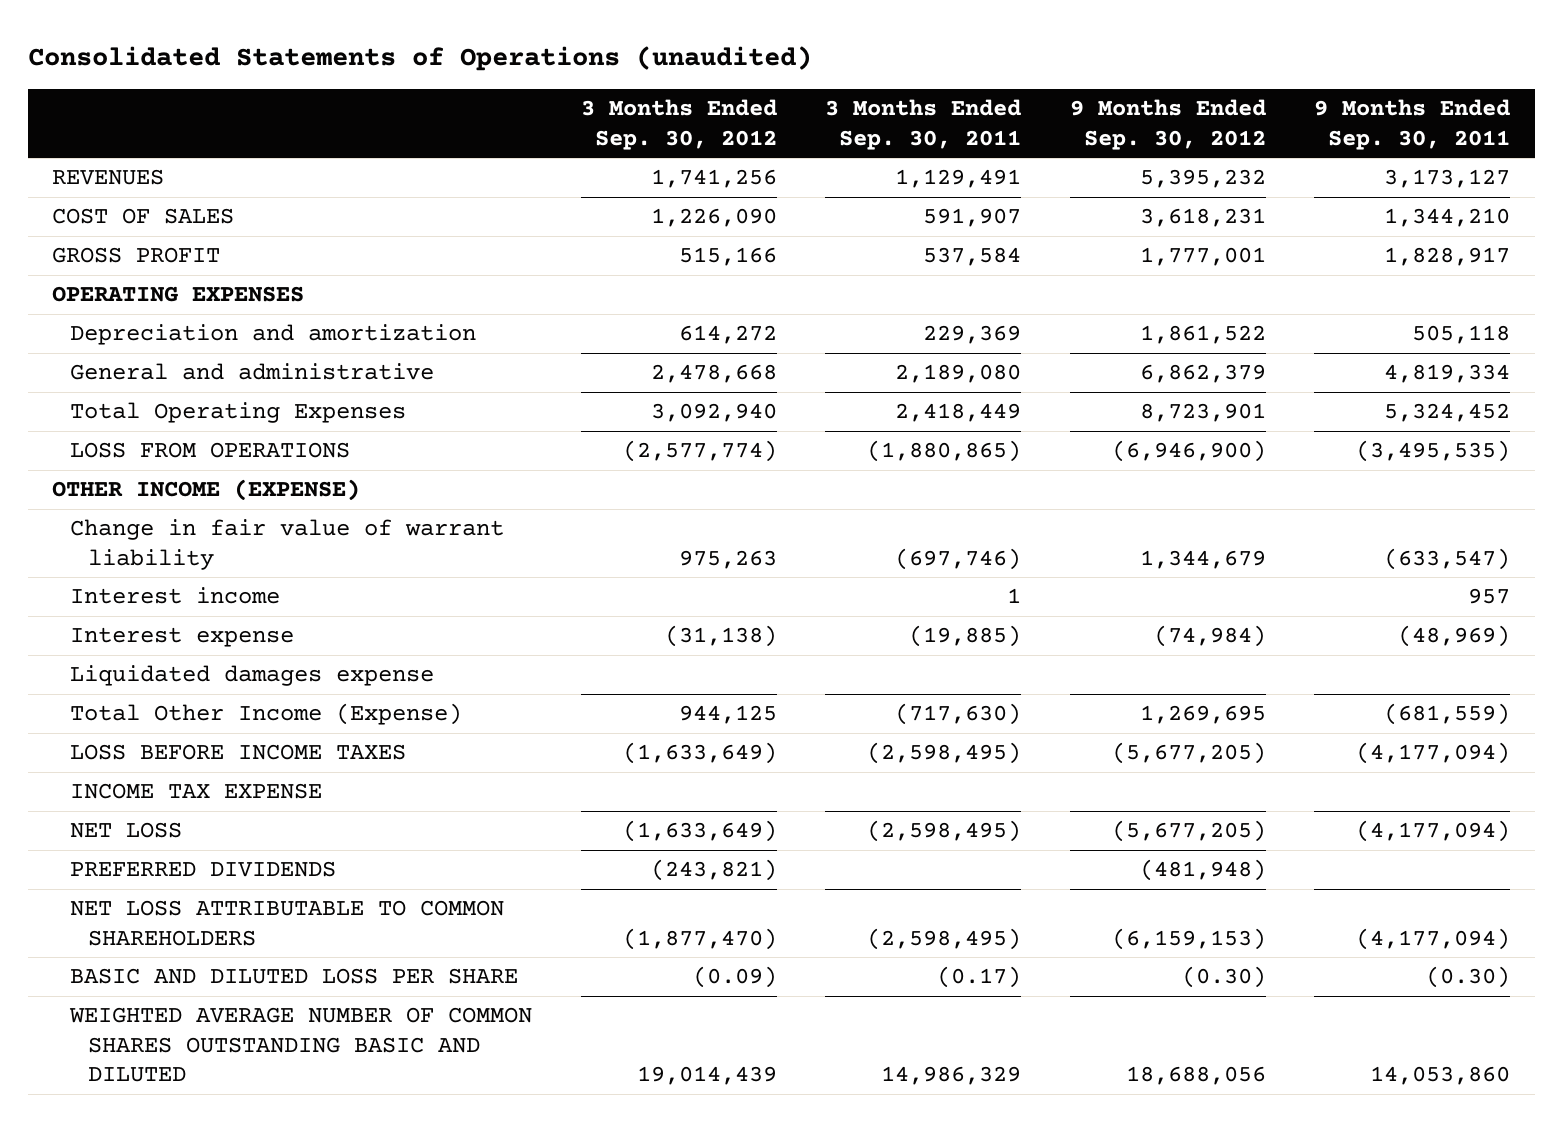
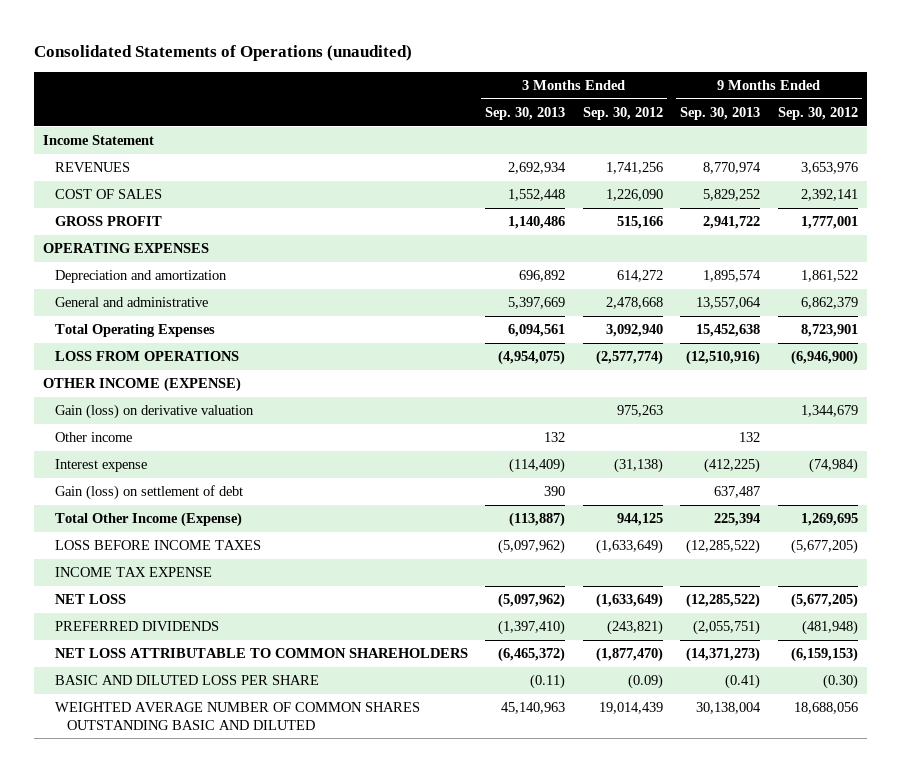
- | 3 Months Ended Sep. 30, 2012 | 3 Months Ended Sep. 30, 2011 | 9 Months Ended Sep. 30, 2012 | 9 Months Ended Sep. 30, 2011
+ | 3 Months Ended Sep. 30, 2013 | 3 Months Ended Sep. 30, 2012 | 9 Months Ended Sep. 30, 2013 | 9 Months Ended Sep. 30, 2012
- REVENUES | 1,741,256 | 1,129,491 | 5,395,232 | 3,173,127
- COST OF SALES | 1,226,090 | 591,907 | 3,618,231 | 1,344,210
+ Income Statement
+ REVENUES | 2,692,934 | 1,741,256 | 8,770,974 | 3,653,976
+ COST OF SALES | 1,552,448 | 1,226,090 | 5,829,252 | 2,392,141
- Change in fair value of warrant liability | 975,263 | (697,746) | 1,344,679 | (633,547)
- Interest income | | 1 | | 957
+ Gain (loss) on derivative valuation | | 975,263 | | 1,344,679
+ Other income | 132 | | 132 |
- Liquidated damages expense
+ Gain (loss) on settlement of debt | 390 | | 637,487 |

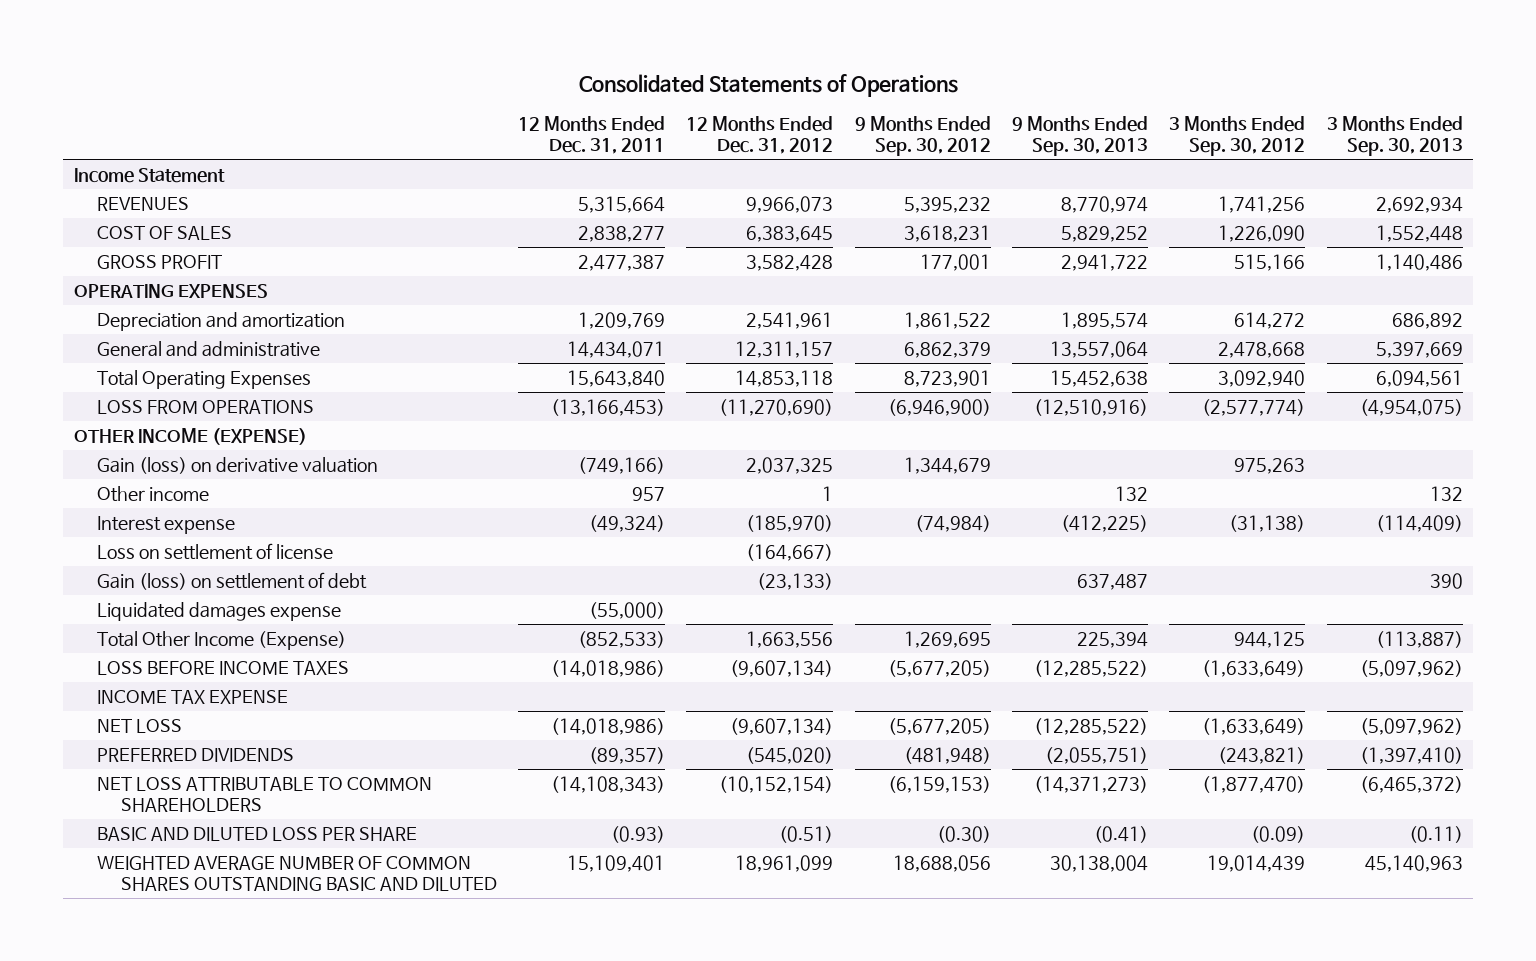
- Consolidated Statements of Operations (unaudited)
+ Consolidated Statements of Operations
- | 3 Months Ended Sep. 30, 2013 | 3 Months Ended Sep. 30, 2012 | 9 Months Ended Sep. 30, 2013 | 9 Months Ended Sep. 30, 2012
+ | 12 Months Ended Dec. 31, 2011 | 12 Months Ended Dec. 31, 2012 | 9 Months Ended Sep. 30, 2012 | 9 Months Ended Sep. 30, 2013 | 3 Months Ended Sep. 30, 2012 | 3 Months Ended Sep. 30, 2013
- REVENUES | 2,692,934 | 1,741,256 | 8,770,974 | 3,653,976
- COST OF SALES | 1,552,448 | 1,226,090 | 5,829,252 | 2,392,141
- GROSS PROFIT | 1,140,486 | 515,166 | 2,941,722 | 1,777,001
+ REVENUES | 5,315,664 | 9,966,073 | 5,395,232 | 8,770,974 | 1,741,256 | 2,692,934
+ COST OF SALES | 2,838,277 | 6,383,645 | 3,618,231 | 5,829,252 | 1,226,090 | 1,552,448
+ GROSS PROFIT | 2,477,387 | 3,582,428 | 177,001 | 2,941,722 | 515,166 | 1,140,486
- Depreciation and amortization | 696,892 | 614,272 | 1,895,574 | 1,861,522
+ Depreciation and amortization | 1,209,769 | 2,541,961 | 1,861,522 | 1,895,574 | 614,272 | 686,892
+ Loss on settlement of license | | (164,667) | | | |
+ Liquidated damages expense | (55,000) | | | | |

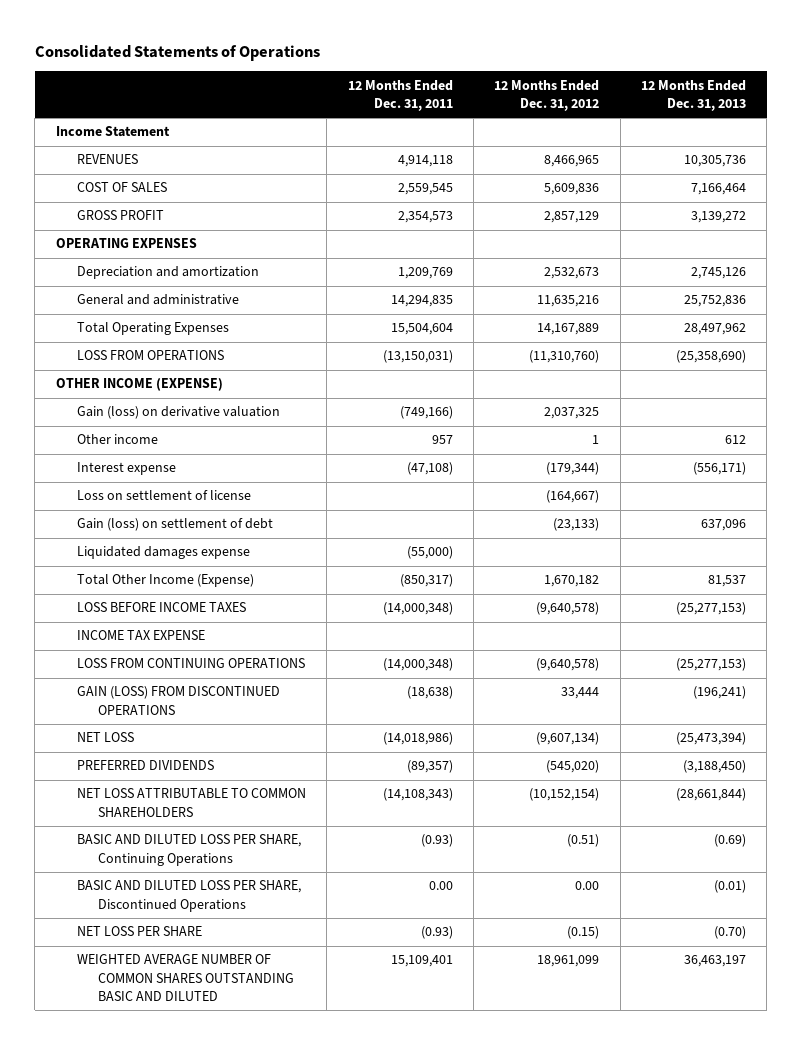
- | 12 Months Ended Dec. 31, 2011 | 12 Months Ended Dec. 31, 2012 | 9 Months Ended Sep. 30, 2012 | 9 Months Ended Sep. 30, 2013 | 3 Months Ended Sep. 30, 2012 | 3 Months Ended Sep. 30, 2013
+ | 12 Months Ended Dec. 31, 2011 | 12 Months Ended Dec. 31, 2012 | 12 Months Ended Dec. 31, 2013
- REVENUES | 5,315,664 | 9,966,073 | 5,395,232 | 8,770,974 | 1,741,256 | 2,692,934
- COST OF SALES | 2,838,277 | 6,383,645 | 3,618,231 | 5,829,252 | 1,226,090 | 1,552,448
- GROSS PROFIT | 2,477,387 | 3,582,428 | 177,001 | 2,941,722 | 515,166 | 1,140,486
+ REVENUES | 4,914,118 | 8,466,965 | 10,305,736
+ COST OF SALES | 2,559,545 | 5,609,836 | 7,166,464
+ GROSS PROFIT | 2,354,573 | 2,857,129 | 3,139,272
- Depreciation and amortization | 1,209,769 | 2,541,961 | 1,861,522 | 1,895,574 | 614,272 | 686,892
- General and administrative | 14,434,071 | 12,311,157 | 6,862,379 | 13,557,064 | 2,478,668 | 5,397,669
- Total Operating Expenses | 15,643,840 | 14,853,118 | 8,723,901 | 15,452,638 | 3,092,940 | 6,094,561
- LOSS FROM OPERATIONS | (13,166,453) | (11,270,690) | (6,946,900) | (12,510,916) | (2,577,774) | (4,954,075)
+ Depreciation and amortization | 1,209,769 | 2,532,673 | 2,745,126
+ General and administrative | 14,294,835 | 11,635,216 | 25,752,836
+ Total Operating Expenses | 15,504,604 | 14,167,889 | 28,497,962
+ LOSS FROM OPERATIONS | (13,150,031) | (11,310,760) | (25,358,690)
- Interest expense | (49,324) | (185,970) | (74,984) | (412,225) | (31,138) | (114,409)
+ Interest expense | (47,108) | (179,344) | (556,171)
- Total Other Income (Expense) | (852,533) | 1,663,556 | 1,269,695 | 225,394 | 944,125 | (113,887)
- LOSS BEFORE INCOME TAXES | (14,018,986) | (9,607,134) | (5,677,205) | (12,285,522) | (1,633,649) | (5,097,962)
+ Total Other Income (Expense) | (850,317) | 1,670,182 | 81,537
+ LOSS BEFORE INCOME TAXES | (14,000,348) | (9,640,578) | (25,277,153)
+ LOSS FROM CONTINUING OPERATIONS | (14,000,348) | (9,640,578) | (25,277,153)
+ GAIN (LOSS) FROM DISCONTINUED OPERATIONS | (18,638) | 33,444 | (196,241)
- BASIC AND DILUTED LOSS PER SHARE | (0.93) | (0.51) | (0.30) | (0.41) | (0.09) | (0.11)
+ BASIC AND DILUTED LOSS PER SHARE, Continuing Operations | (0.93) | (0.51) | (0.69)
+ BASIC AND DILUTED LOSS PER SHARE, Discontinued Operations | 0.00 | 0.00 | (0.01)
+ NET LOSS PER SHARE | (0.93) | (0.15) | (0.70)

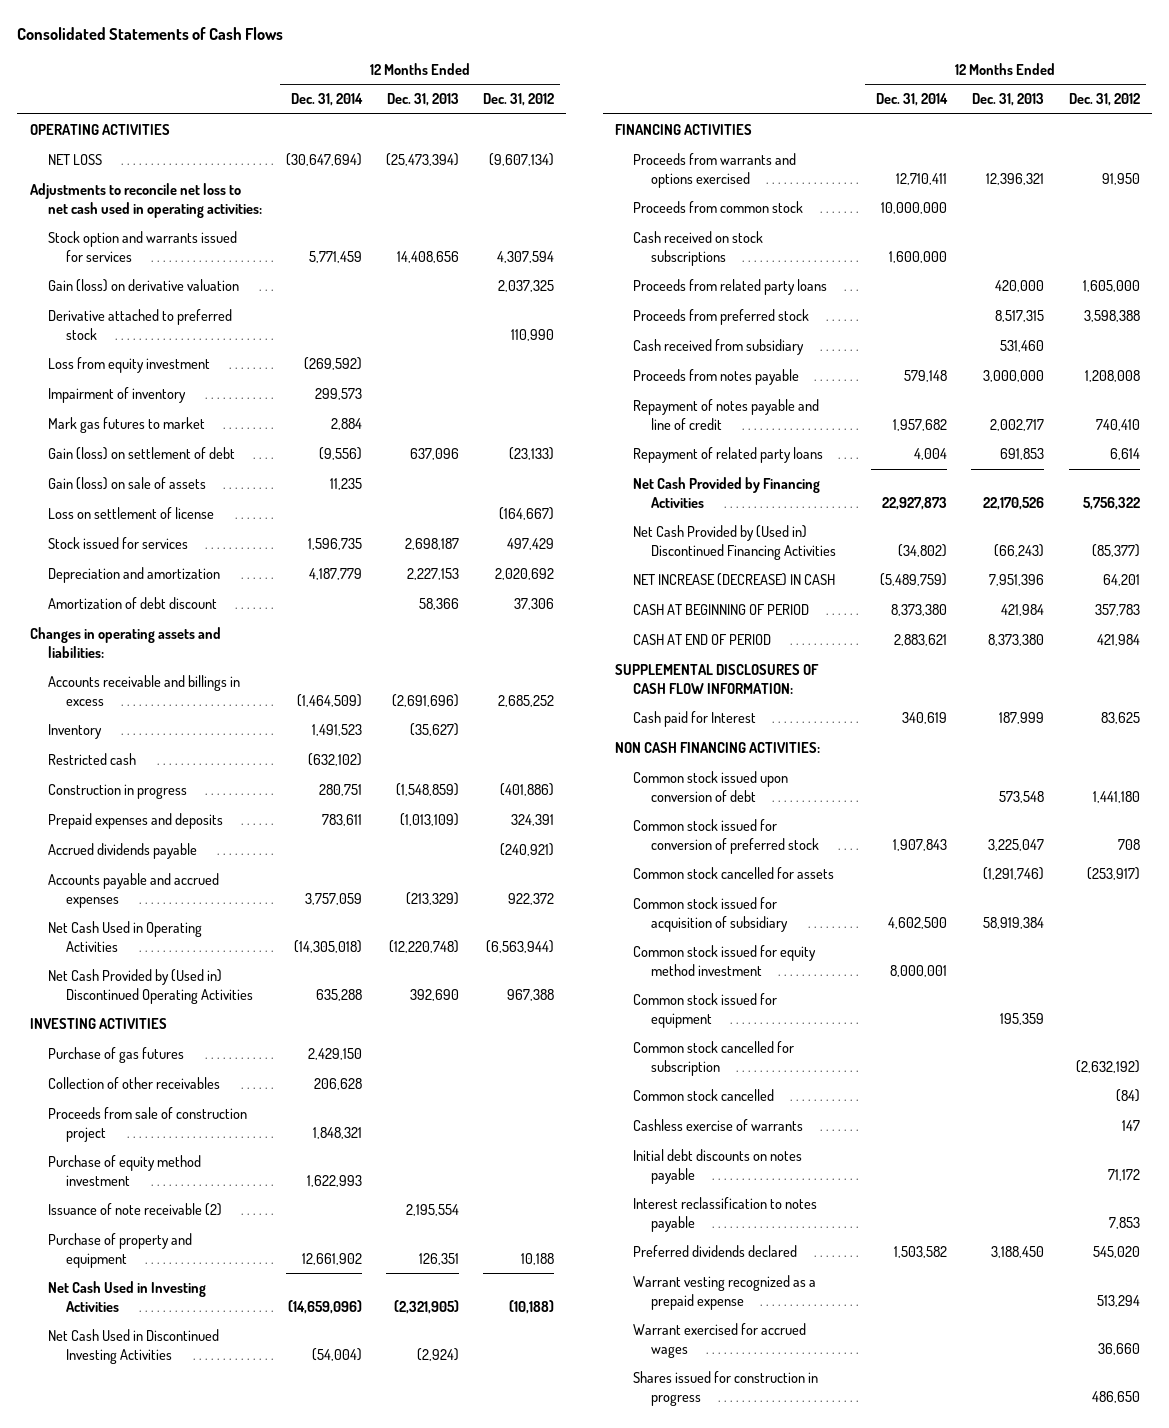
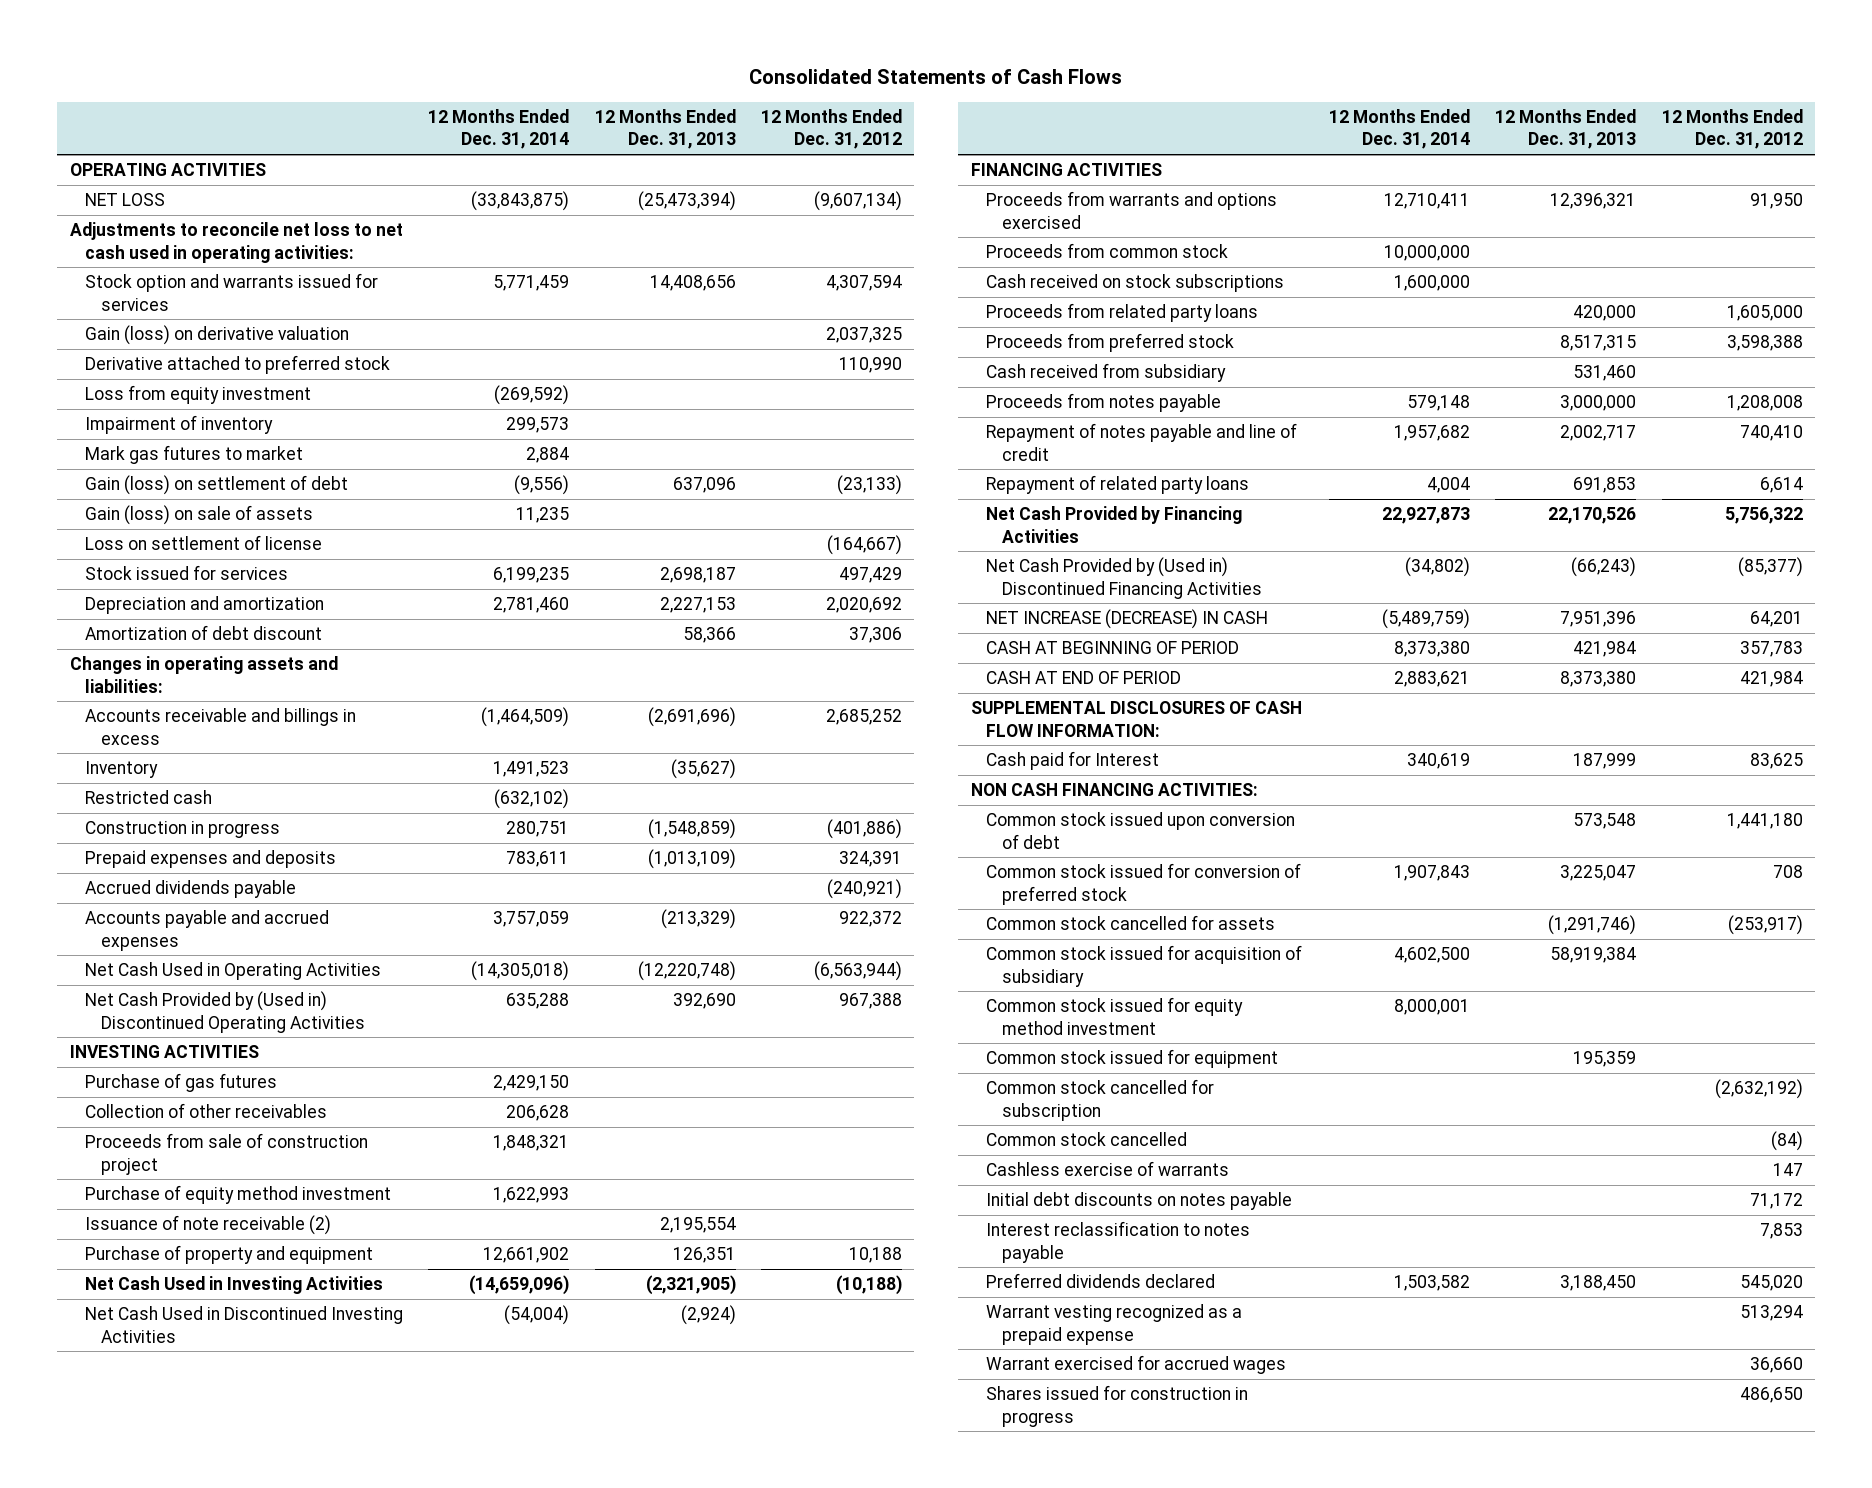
- NET LOSS | (30,647,694) | (25,473,394) | (9,607,134)
+ NET LOSS | (33,843,875) | (25,473,394) | (9,607,134)
- Stock issued for services | 1,596,735 | 2,698,187 | 497,429
- Depreciation and amortization | 4,187,779 | 2,227,153 | 2,020,692
+ Stock issued for services | 6,199,235 | 2,698,187 | 497,429
+ Depreciation and amortization | 2,781,460 | 2,227,153 | 2,020,692

